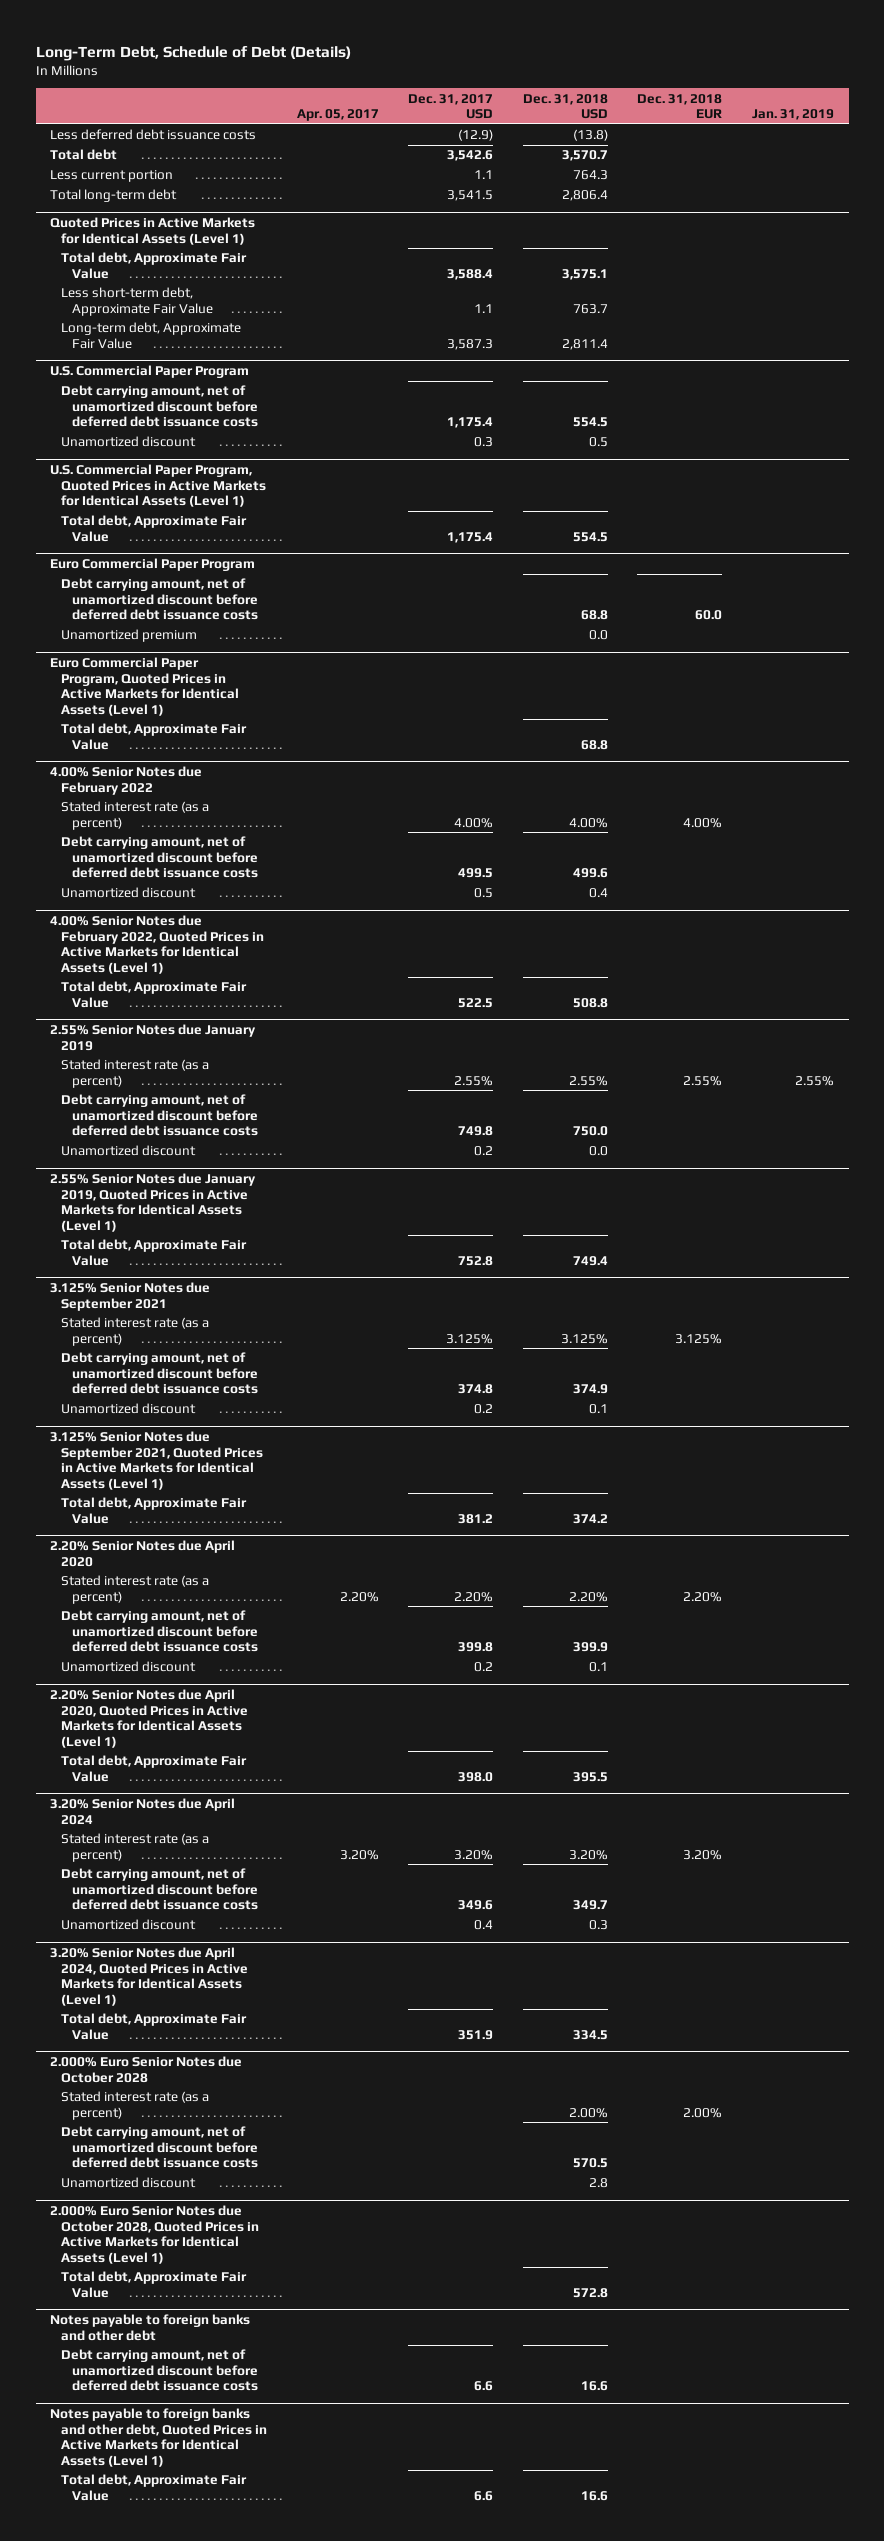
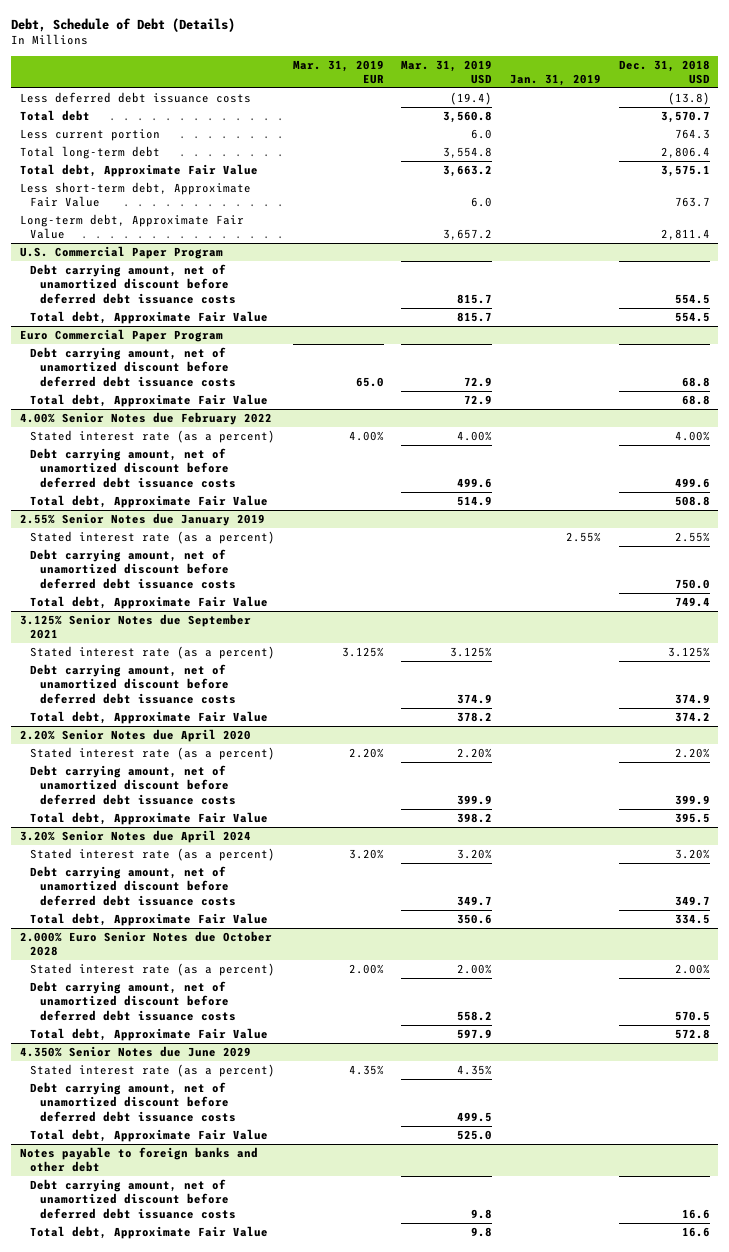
- Long-Term Debt, Schedule of Debt (Details)
+ Debt, Schedule of Debt (Details)
- | Apr. 05, 2017 | Dec. 31, 2017 USD | Dec. 31, 2018 USD | Dec. 31, 2018 EUR | Jan. 31, 2019
+ | Mar. 31, 2019 EUR | Mar. 31, 2019 USD | Jan. 31, 2019 | Dec. 31, 2018 USD
- Quoted Prices in Active Markets for Identical Assets (Level 1)
@ U.S. Commercial Paper Program
- Unamortized discount | | 0.3 | 0.5 | |
- U.S. Commercial Paper Program, Quoted Prices in Active Markets for Identical Assets (Level 1)
@ Euro Commercial Paper Program
- Unamortized premium | | | 0.0 | |
- Euro Commercial Paper Program, Quoted Prices in Active Markets for Identical Assets (Level 1)
@ 4.00% Senior Notes due February 2022
- Unamortized discount | | 0.5 | 0.4 | |
- 4.00% Senior Notes due February 2022, Quoted Prices in Active Markets for Identical Assets (Level 1)
@ 2.55% Senior Notes due January 2019
- Unamortized discount | | 0.2 | 0.0 | |
- 2.55% Senior Notes due January 2019, Quoted Prices in Active Markets for Identical Assets (Level 1)
@ 3.125% Senior Notes due September 2021
- Unamortized discount | | 0.2 | 0.1 | |
- 3.125% Senior Notes due September 2021, Quoted Prices in Active Markets for Identical Assets (Level 1)
@ 2.20% Senior Notes due April 2020
- Unamortized discount | | 0.2 | 0.1 | |
- 2.20% Senior Notes due April 2020, Quoted Prices in Active Markets for Identical Assets (Level 1)
@ 3.20% Senior Notes due April 2024
- Unamortized discount | | 0.4 | 0.3 | |
- 3.20% Senior Notes due April 2024, Quoted Prices in Active Markets for Identical Assets (Level 1)
@ 2.000% Euro Senior Notes due October 2028
- Unamortized discount | | | 2.8 | |
- 2.000% Euro Senior Notes due October 2028, Quoted Prices in Active Markets for Identical Assets (Level 1)
+ 4.350% Senior Notes due June 2029
+ Stated interest rate (as a percent) | 4.35% | 4.35% | |
+ Debt carrying amount, net of unamortized discount before deferred debt issuance costs | | 499.5 | |
+ Total debt, Approximate Fair Value | | 525.0 | |
- Notes payable to foreign banks and other debt, Quoted Prices in Active Markets for Identical Assets (Level 1)

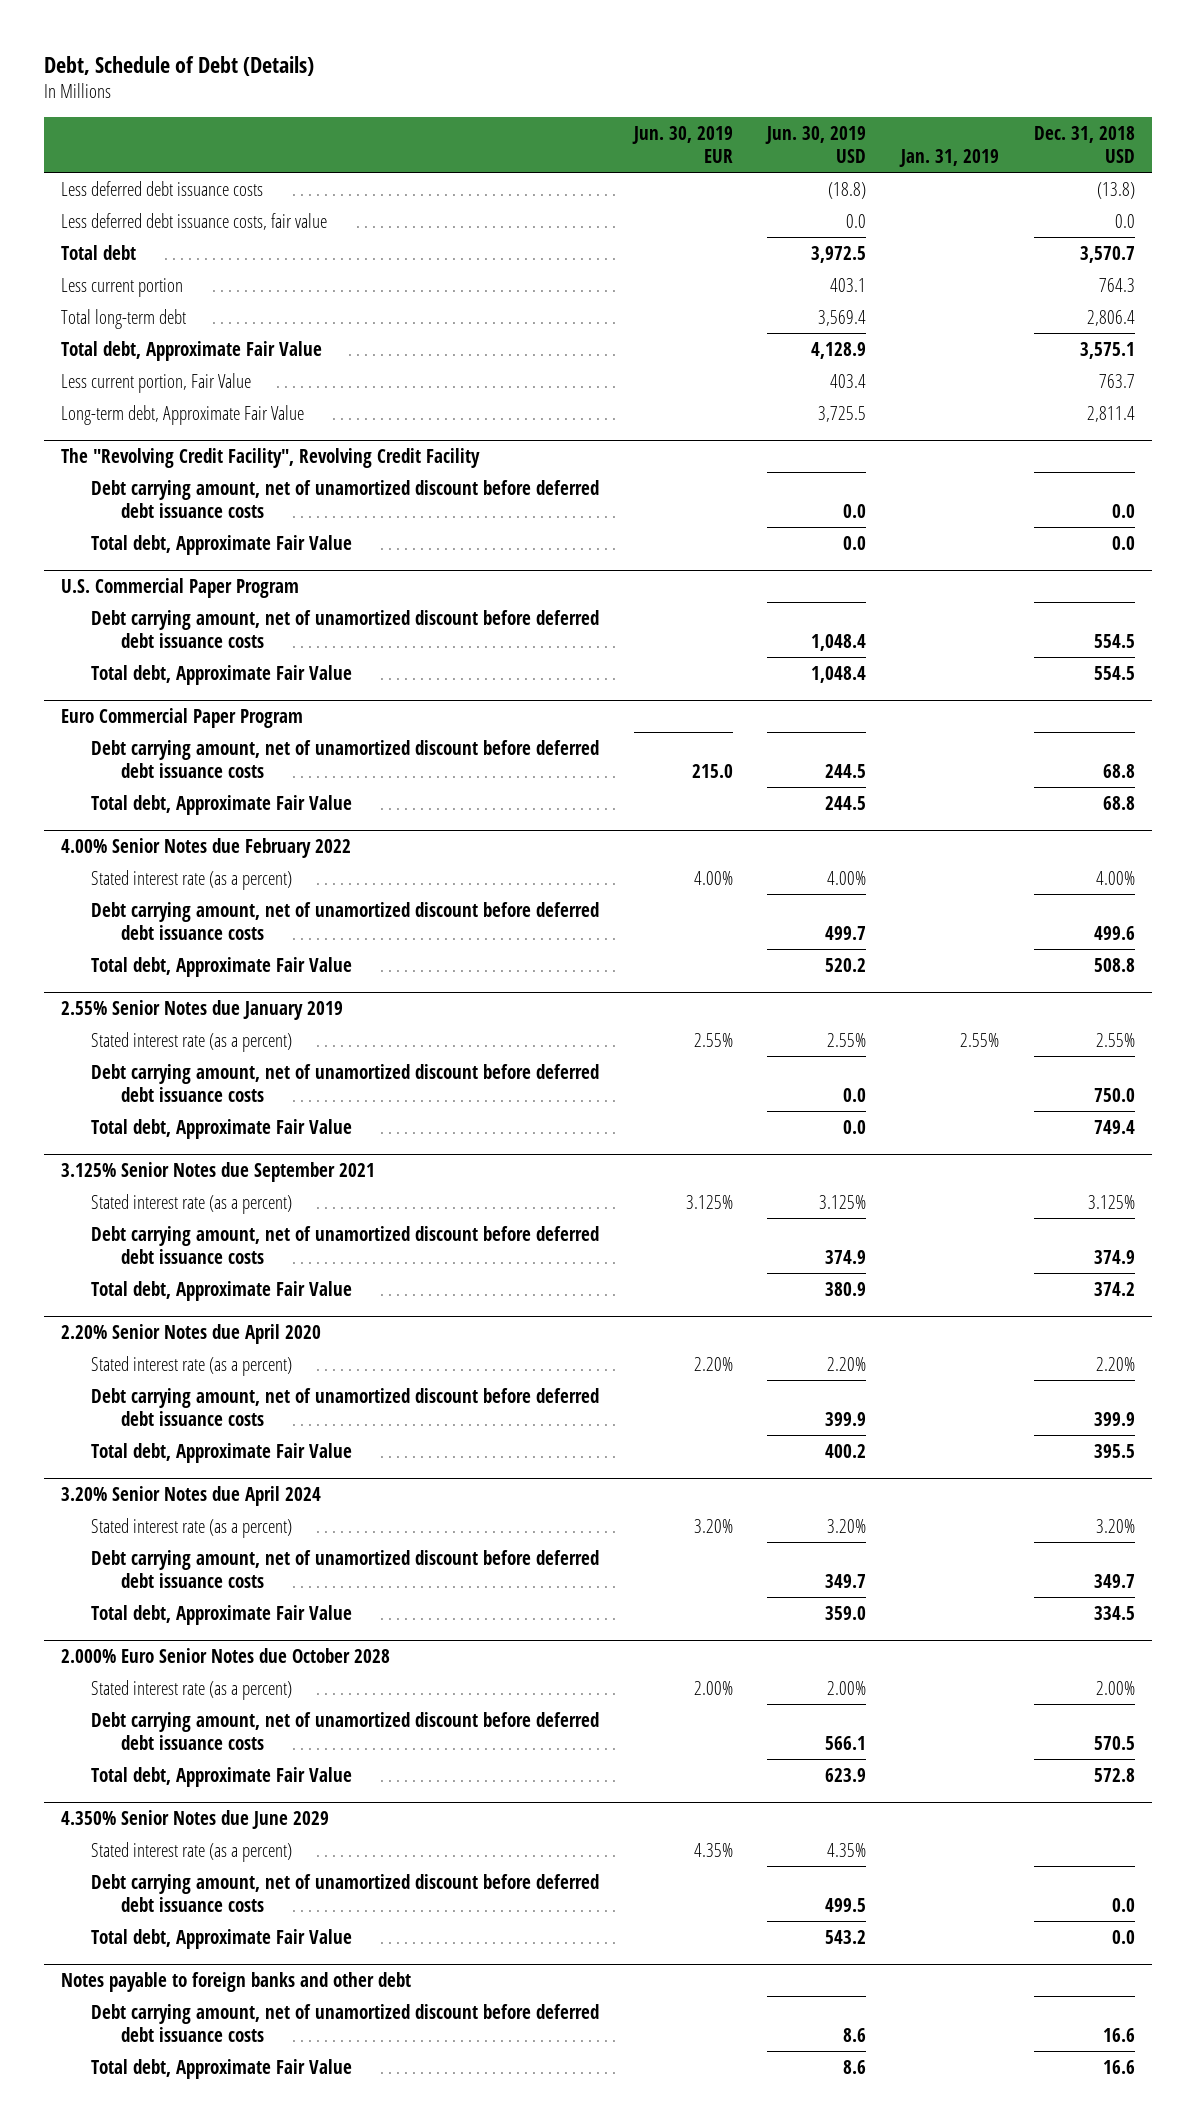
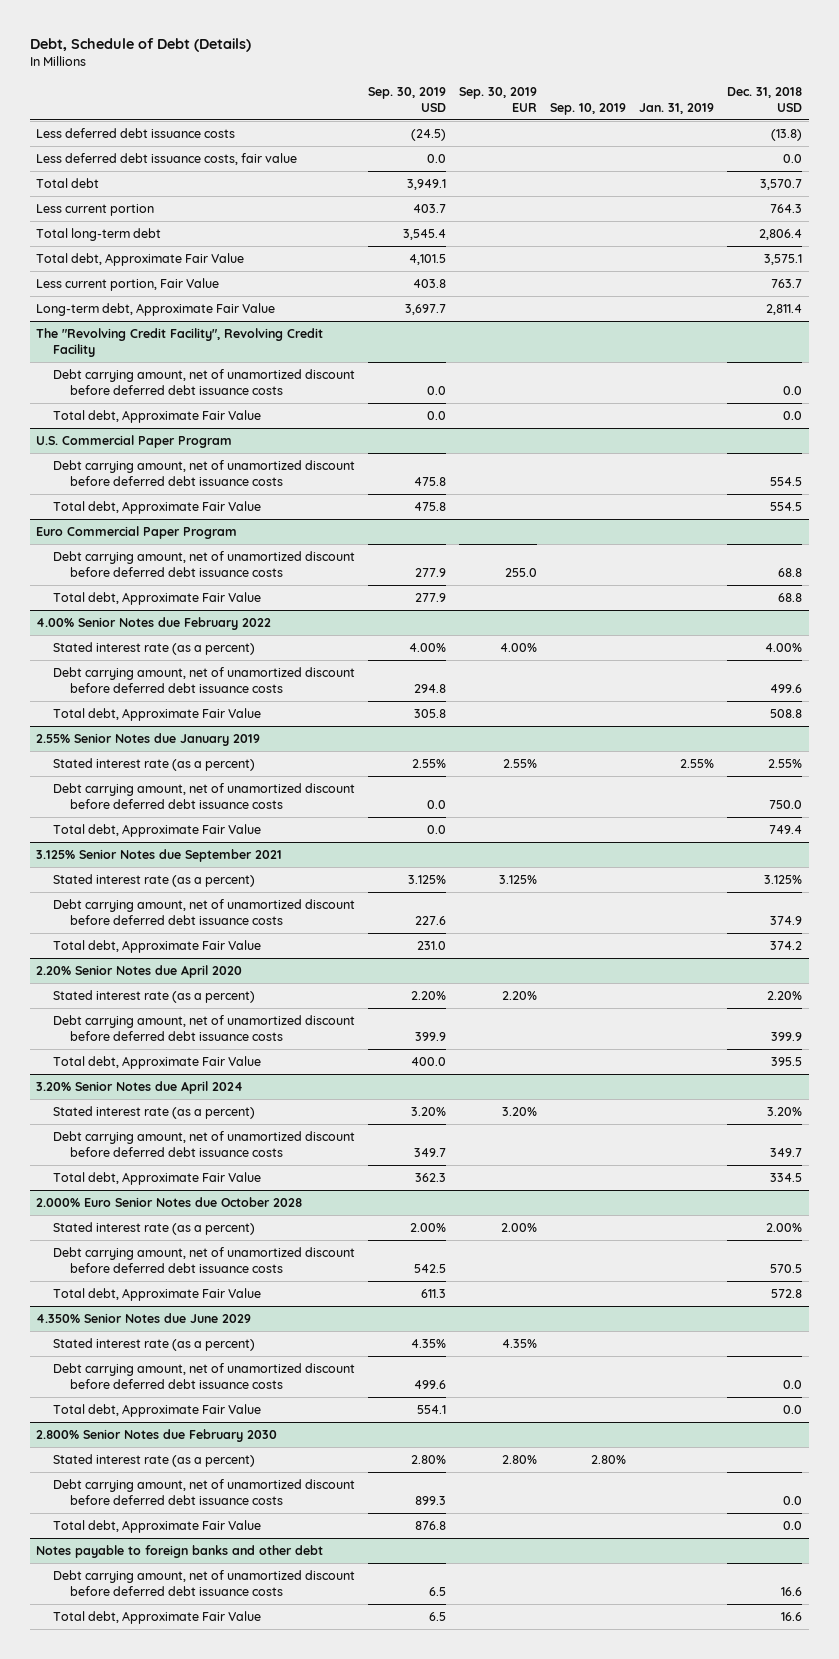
- | Jun. 30, 2019 EUR | Jun. 30, 2019 USD | Jan. 31, 2019 | Dec. 31, 2018 USD
+ | Sep. 30, 2019 USD | Sep. 30, 2019 EUR | Sep. 10, 2019 | Jan. 31, 2019 | Dec. 31, 2018 USD
+ 2.800% Senior Notes due February 2030
+ Stated interest rate (as a percent) | 2.80% | 2.80% | 2.80% | |
+ Debt carrying amount, net of unamortized discount before deferred debt issuance costs | 899.3 | | | | 0.0
+ Total debt, Approximate Fair Value | 876.8 | | | | 0.0

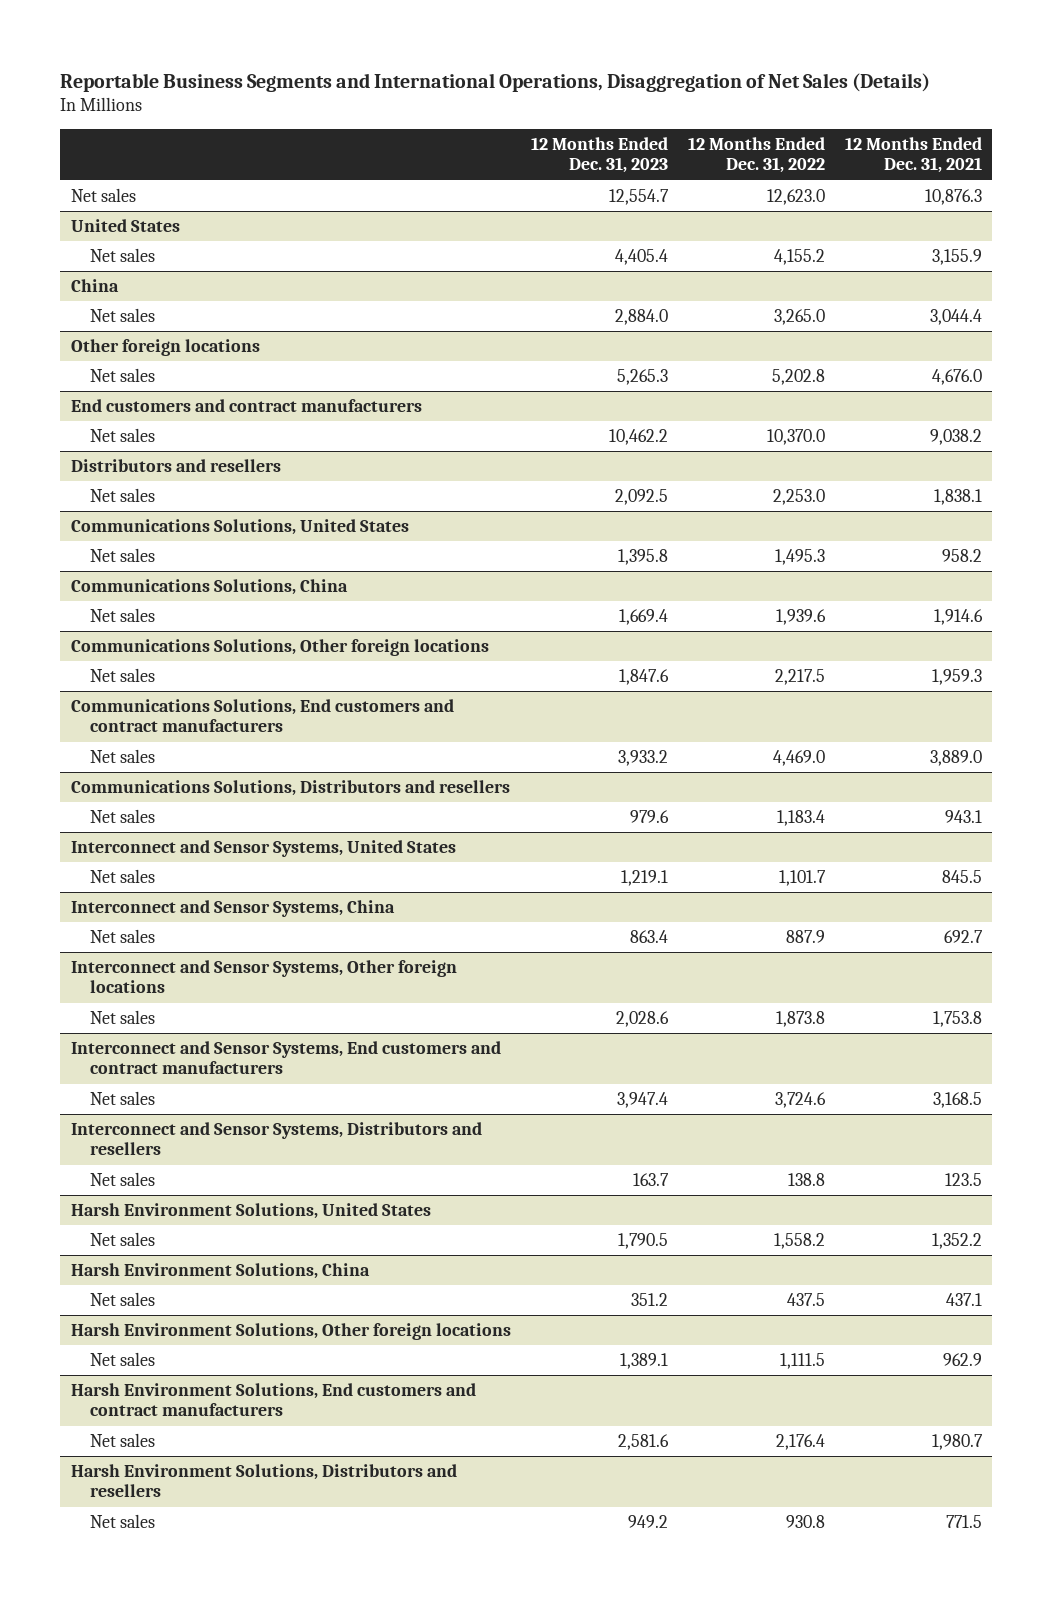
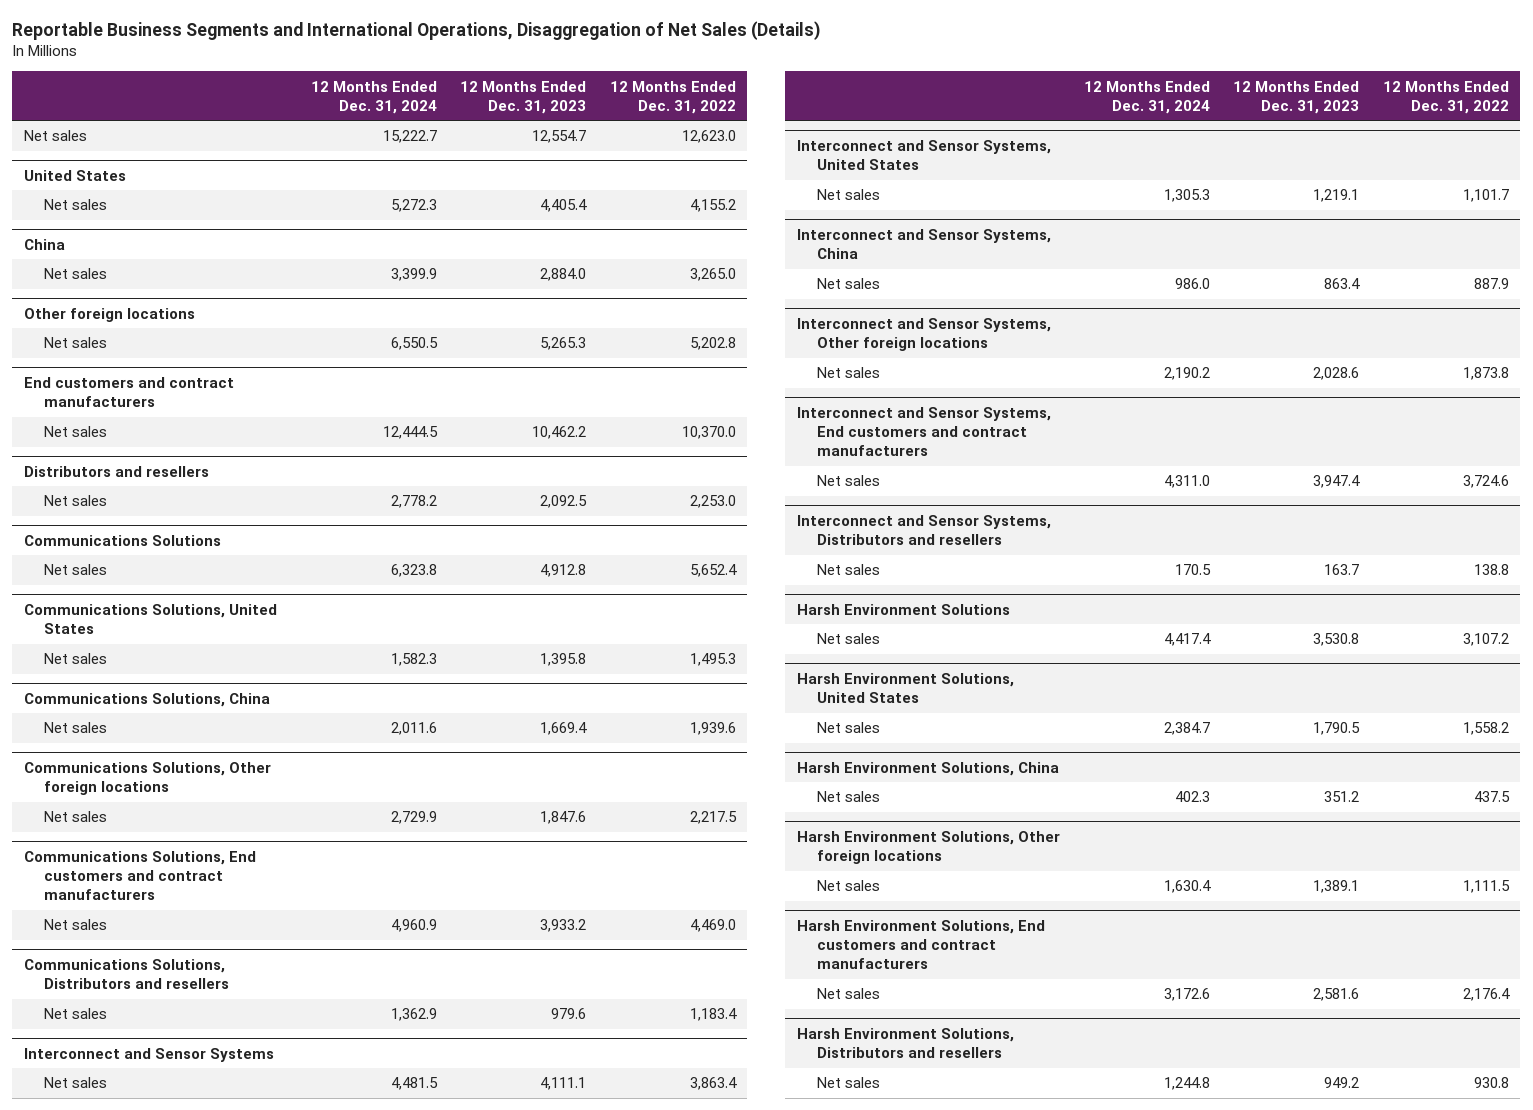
- | 12 Months Ended Dec. 31, 2023 | 12 Months Ended Dec. 31, 2022 | 12 Months Ended Dec. 31, 2021
+ | 12 Months Ended Dec. 31, 2024 | 12 Months Ended Dec. 31, 2023 | 12 Months Ended Dec. 31, 2022
+ Communications Solutions
+ Net sales | 6,323.8 | 4,912.8 | 5,652.4
+ Interconnect and Sensor Systems
+ Net sales | 4,481.5 | 4,111.1 | 3,863.4
+ Harsh Environment Solutions
+ Net sales | 4,417.4 | 3,530.8 | 3,107.2

